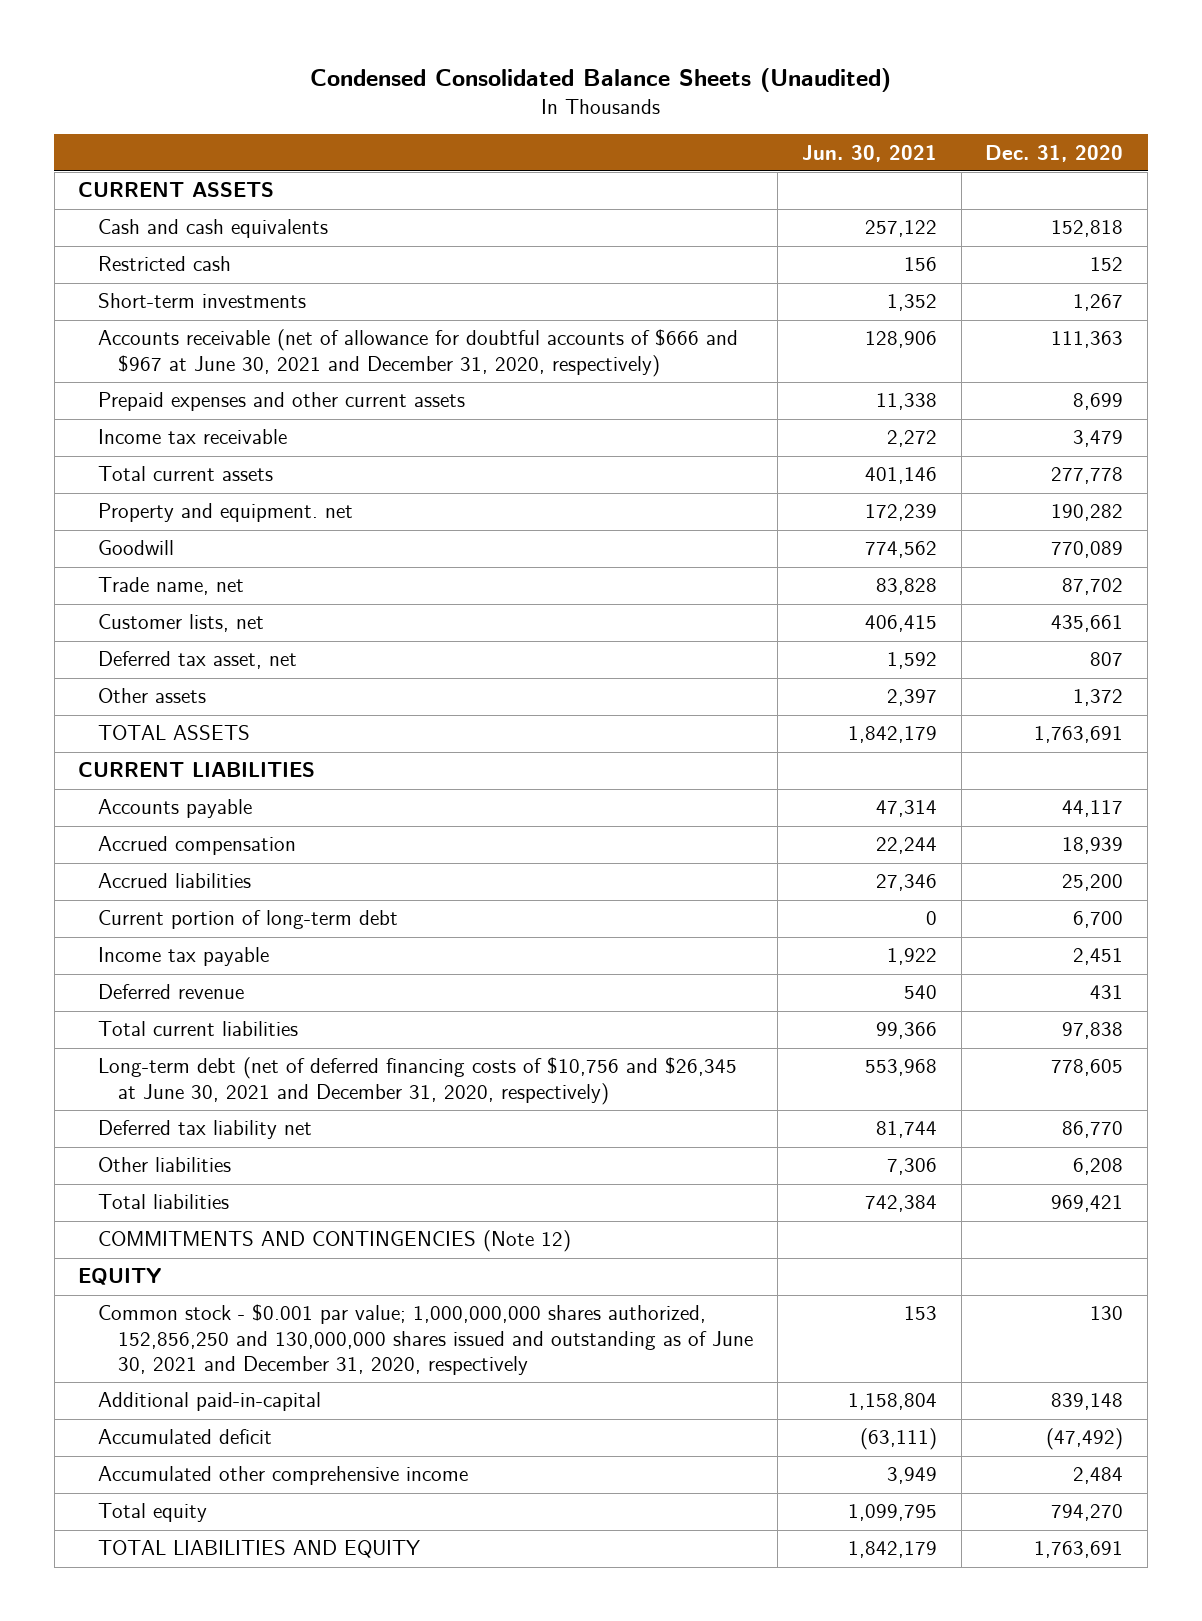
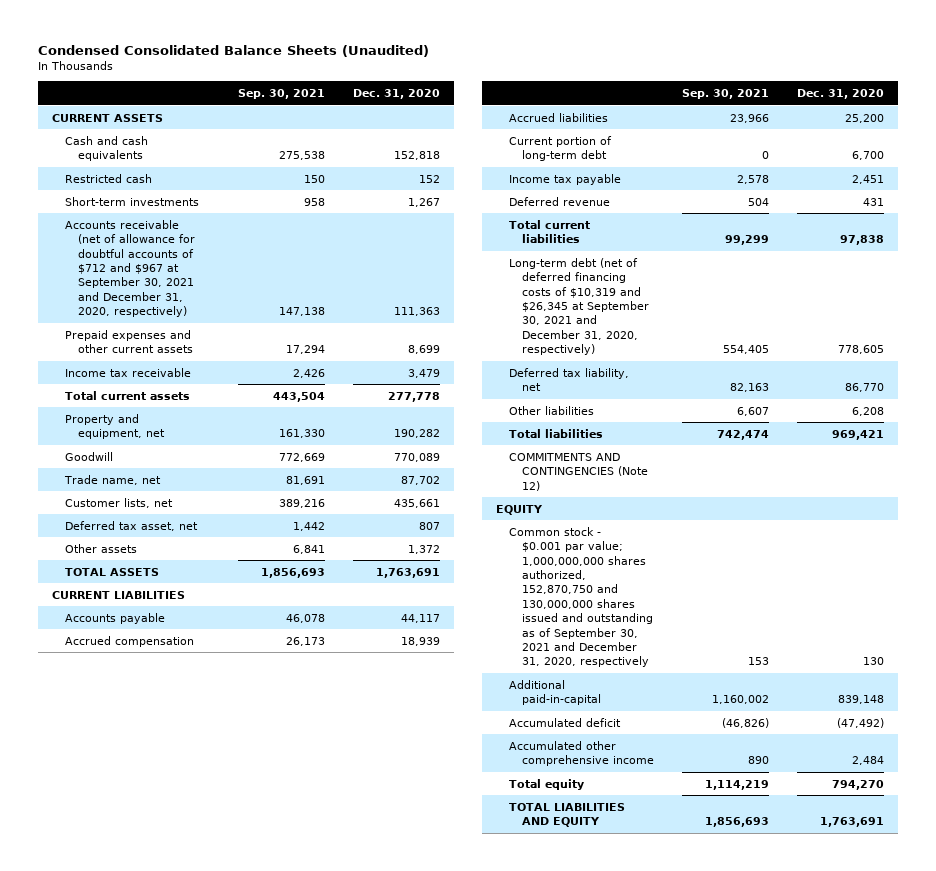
- | Jun. 30, 2021 | Dec. 31, 2020
+ | Sep. 30, 2021 | Dec. 31, 2020
- Accounts receivable (net of allowance for doubtful accounts of $666 and $967 at June 30, 2021 and December 31, 2020, respectively) | 128,906 | 111,363
+ Accounts receivable (net of allowance for doubtful accounts of $712 and $967 at September 30, 2021 and December 31, 2020, respectively) | 147,138 | 111,363
- Property and equipment. net | 172,239 | 190,282
+ Property and equipment, net | 161,330 | 190,282
- Long-term debt (net of deferred financing costs of $10,756 and $26,345 at June 30, 2021 and December 31, 2020, respectively) | 553,968 | 778,605
- Deferred tax liability net | 81,744 | 86,770
+ Long-term debt (net of deferred financing costs of $10,319 and $26,345 at September 30, 2021 and December 31, 2020, respectively) | 554,405 | 778,605
+ Deferred tax liability, net | 82,163 | 86,770
- Common stock - $0.001 par value; 1,000,000,000 shares authorized, 152,856,250 and 130,000,000 shares issued and outstanding as of June 30, 2021 and December 31, 2020, respectively | 153 | 130
+ Common stock - $0.001 par value; 1,000,000,000 shares authorized, 152,870,750 and 130,000,000 shares issued and outstanding as of September 30, 2021 and December 31, 2020, respectively | 153 | 130

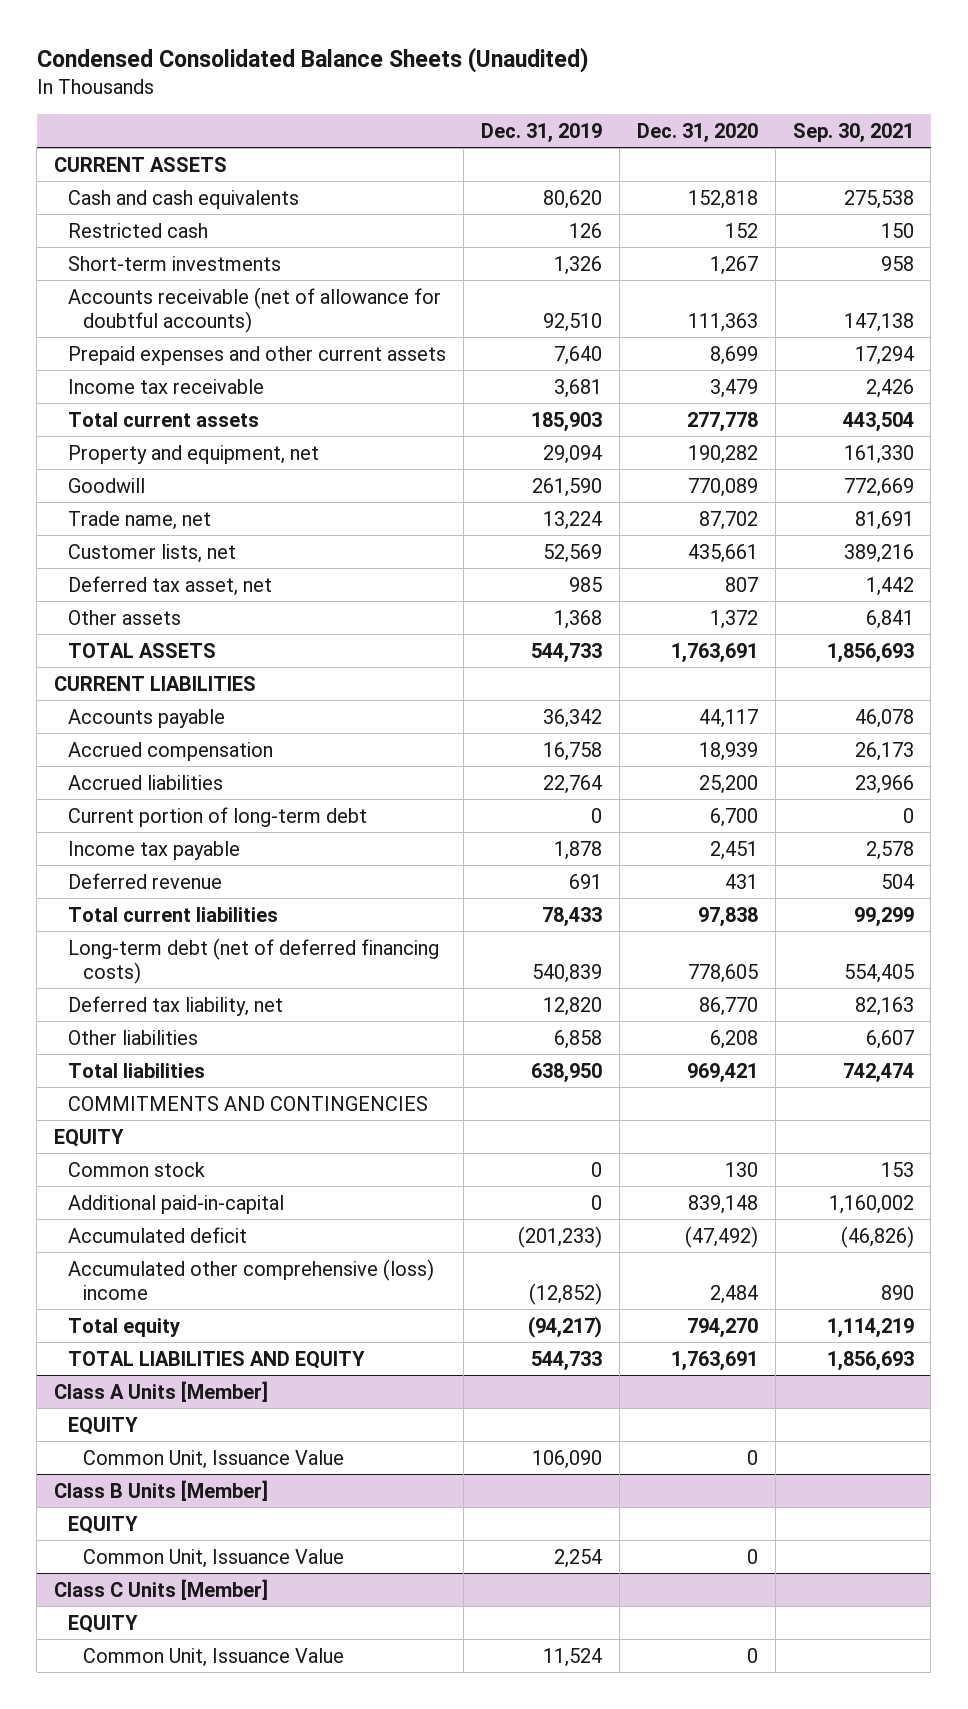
- | Sep. 30, 2021 | Dec. 31, 2020
+ | Dec. 31, 2019 | Dec. 31, 2020 | Sep. 30, 2021
- Accounts receivable (net of allowance for doubtful accounts of $712 and $967 at September 30, 2021 and December 31, 2020, respectively) | 147,138 | 111,363
+ Accounts receivable (net of allowance for doubtful accounts) | 92,510 | 111,363 | 147,138
- Long-term debt (net of deferred financing costs of $10,319 and $26,345 at September 30, 2021 and December 31, 2020, respectively) | 554,405 | 778,605
+ Long-term debt (net of deferred financing costs) | 540,839 | 778,605 | 554,405
- COMMITMENTS AND CONTINGENCIES (Note 12)
+ COMMITMENTS AND CONTINGENCIES
- Common stock - $0.001 par value; 1,000,000,000 shares authorized, 152,870,750 and 130,000,000 shares issued and outstanding as of September 30, 2021 and December 31, 2020, respectively | 153 | 130
+ Common stock | 0 | 130 | 153
- Accumulated other comprehensive income | 890 | 2,484
+ Accumulated other comprehensive (loss) income | (12,852) | 2,484 | 890
+ Class A Units [Member]
+ EQUITY
+ Common Unit, Issuance Value | 106,090 | 0 |
+ Class B Units [Member]
+ EQUITY
+ Common Unit, Issuance Value | 2,254 | 0 |
+ Class C Units [Member]
+ EQUITY
+ Common Unit, Issuance Value | 11,524 | 0 |

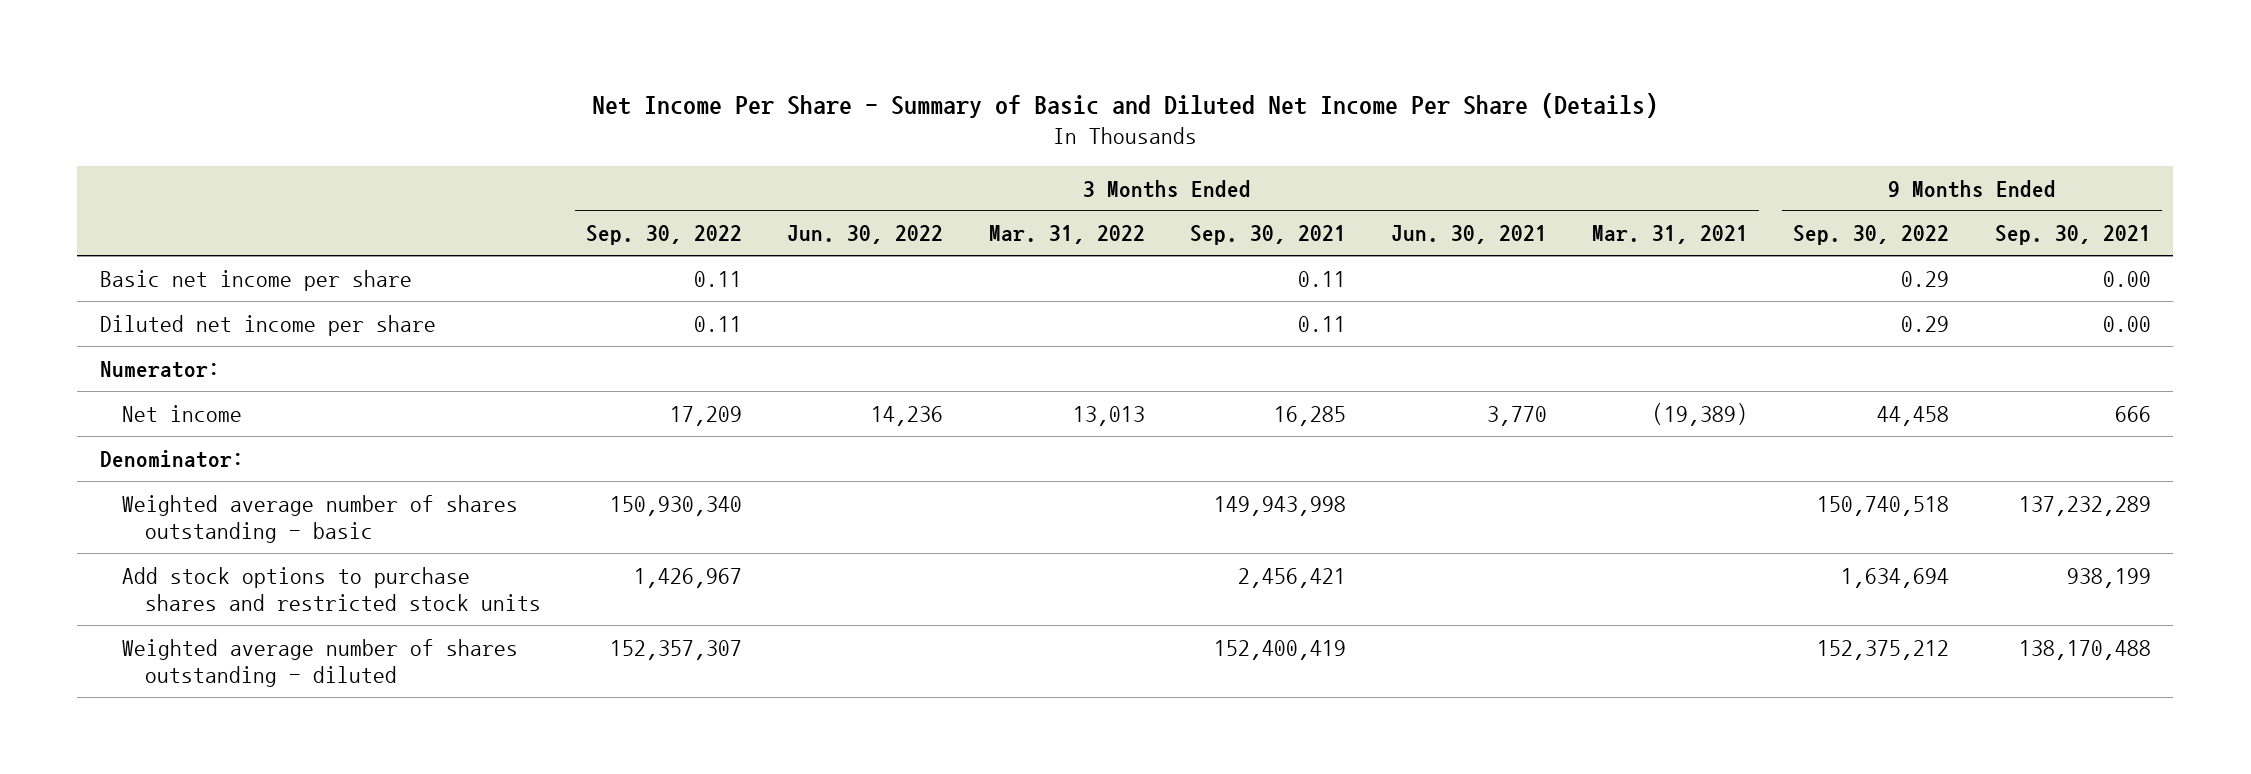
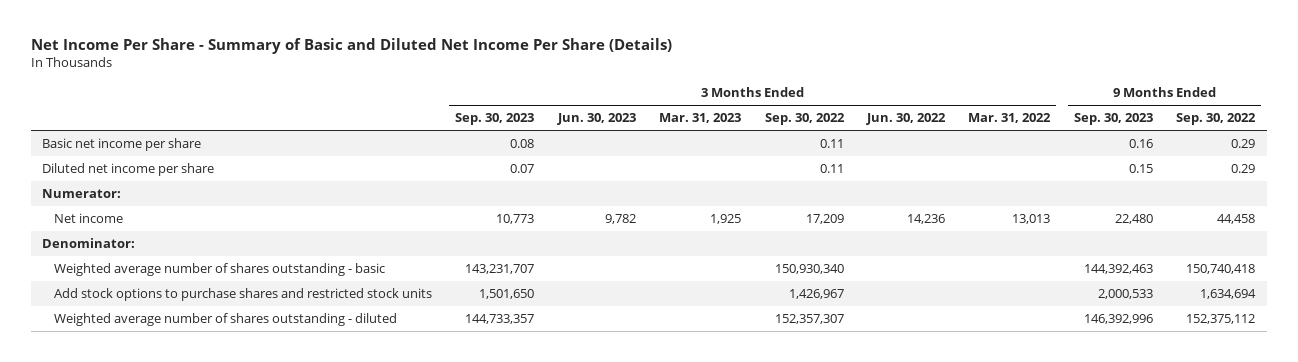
- | 3 Months Ended Sep. 30, 2022 | 3 Months Ended Jun. 30, 2022 | 3 Months Ended Mar. 31, 2022 | 3 Months Ended Sep. 30, 2021 | 3 Months Ended Jun. 30, 2021 | 3 Months Ended Mar. 31, 2021 | 9 Months Ended Sep. 30, 2022 | 9 Months Ended Sep. 30, 2021
+ | 3 Months Ended Sep. 30, 2023 | 3 Months Ended Jun. 30, 2023 | 3 Months Ended Mar. 31, 2023 | 3 Months Ended Sep. 30, 2022 | 3 Months Ended Jun. 30, 2022 | 3 Months Ended Mar. 31, 2022 | 9 Months Ended Sep. 30, 2023 | 9 Months Ended Sep. 30, 2022
- Weighted average number of shares outstanding - basic | 150,930,340 | | | 149,943,998 | | | 150,740,518 | 137,232,289
+ Weighted average number of shares outstanding - basic | 143,231,707 | | | 150,930,340 | | | 144,392,463 | 150,740,418
- Weighted average number of shares outstanding - diluted | 152,357,307 | | | 152,400,419 | | | 152,375,212 | 138,170,488
+ Weighted average number of shares outstanding - diluted | 144,733,357 | | | 152,357,307 | | | 146,392,996 | 152,375,112

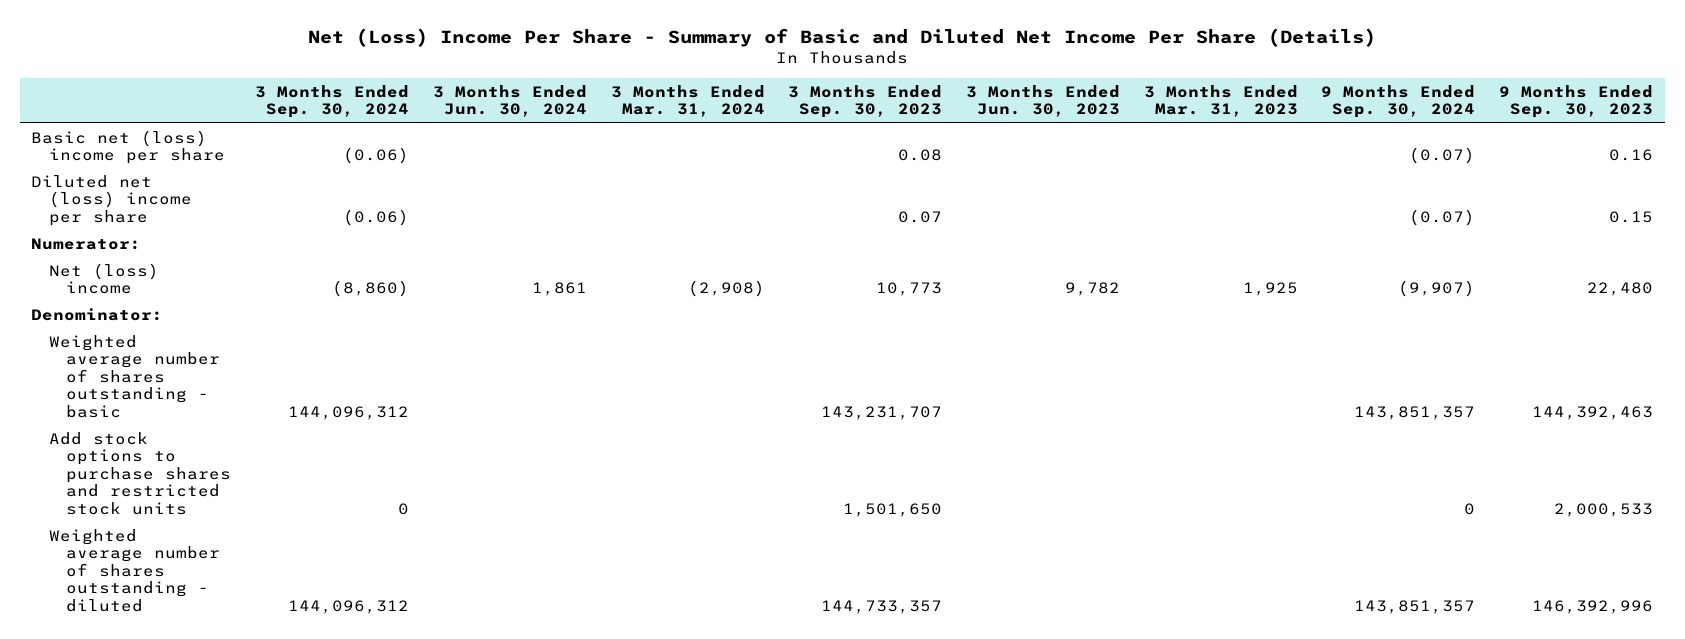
- Net Income Per Share - Summary of Basic and Diluted Net Income Per Share (Details)
+ Net (Loss) Income Per Share - Summary of Basic and Diluted Net Income Per Share (Details)
- | 3 Months Ended Sep. 30, 2023 | 3 Months Ended Jun. 30, 2023 | 3 Months Ended Mar. 31, 2023 | 3 Months Ended Sep. 30, 2022 | 3 Months Ended Jun. 30, 2022 | 3 Months Ended Mar. 31, 2022 | 9 Months Ended Sep. 30, 2023 | 9 Months Ended Sep. 30, 2022
+ | 3 Months Ended Sep. 30, 2024 | 3 Months Ended Jun. 30, 2024 | 3 Months Ended Mar. 31, 2024 | 3 Months Ended Sep. 30, 2023 | 3 Months Ended Jun. 30, 2023 | 3 Months Ended Mar. 31, 2023 | 9 Months Ended Sep. 30, 2024 | 9 Months Ended Sep. 30, 2023
- Basic net income per share | 0.08 | | | 0.11 | | | 0.16 | 0.29
- Diluted net income per share | 0.07 | | | 0.11 | | | 0.15 | 0.29
+ Basic net (loss) income per share | (0.06) | | | 0.08 | | | (0.07) | 0.16
+ Diluted net (loss) income per share | (0.06) | | | 0.07 | | | (0.07) | 0.15
- Net income | 10,773 | 9,782 | 1,925 | 17,209 | 14,236 | 13,013 | 22,480 | 44,458
+ Net (loss) income | (8,860) | 1,861 | (2,908) | 10,773 | 9,782 | 1,925 | (9,907) | 22,480

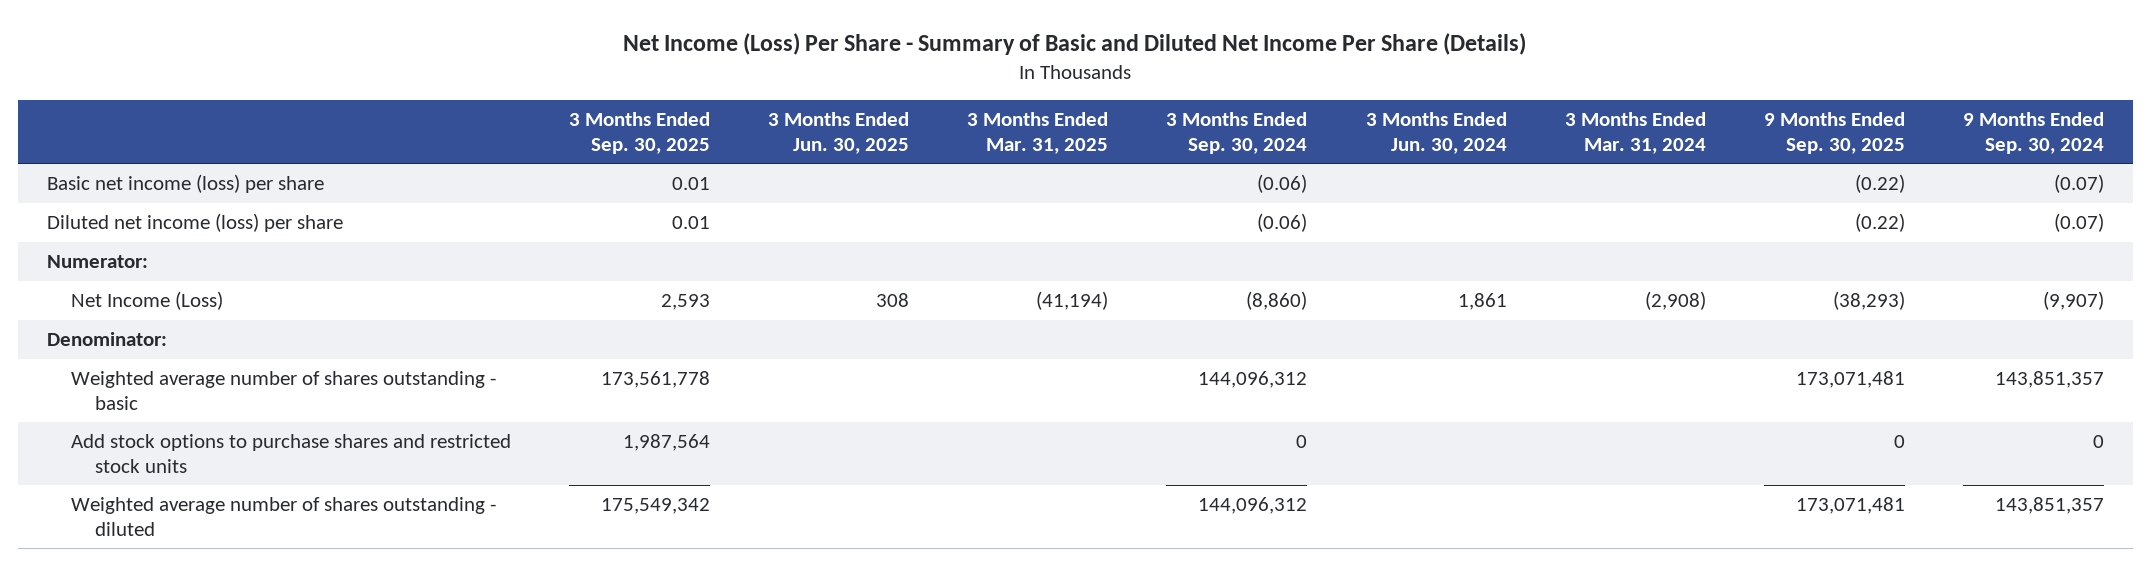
- Net (Loss) Income Per Share - Summary of Basic and Diluted Net Income Per Share (Details)
+ Net Income (Loss) Per Share - Summary of Basic and Diluted Net Income Per Share (Details)
- | 3 Months Ended Sep. 30, 2024 | 3 Months Ended Jun. 30, 2024 | 3 Months Ended Mar. 31, 2024 | 3 Months Ended Sep. 30, 2023 | 3 Months Ended Jun. 30, 2023 | 3 Months Ended Mar. 31, 2023 | 9 Months Ended Sep. 30, 2024 | 9 Months Ended Sep. 30, 2023
+ | 3 Months Ended Sep. 30, 2025 | 3 Months Ended Jun. 30, 2025 | 3 Months Ended Mar. 31, 2025 | 3 Months Ended Sep. 30, 2024 | 3 Months Ended Jun. 30, 2024 | 3 Months Ended Mar. 31, 2024 | 9 Months Ended Sep. 30, 2025 | 9 Months Ended Sep. 30, 2024
- Basic net (loss) income per share | (0.06) | | | 0.08 | | | (0.07) | 0.16
- Diluted net (loss) income per share | (0.06) | | | 0.07 | | | (0.07) | 0.15
+ Basic net income (loss) per share | 0.01 | | | (0.06) | | | (0.22) | (0.07)
+ Diluted net income (loss) per share | 0.01 | | | (0.06) | | | (0.22) | (0.07)
- Net (loss) income | (8,860) | 1,861 | (2,908) | 10,773 | 9,782 | 1,925 | (9,907) | 22,480
+ Net Income (Loss) | 2,593 | 308 | (41,194) | (8,860) | 1,861 | (2,908) | (38,293) | (9,907)

